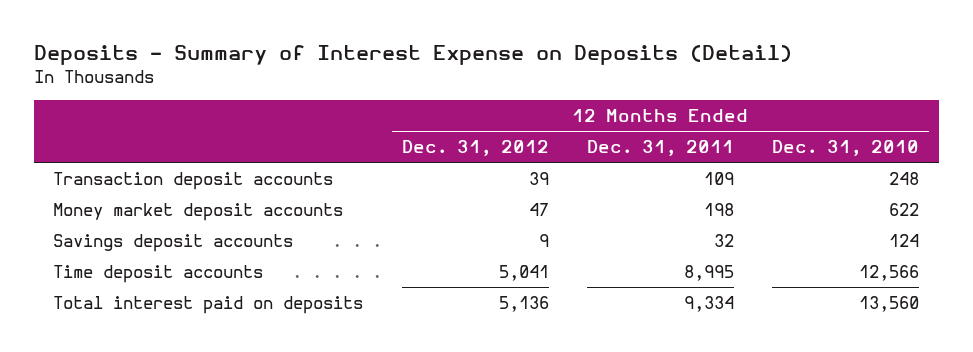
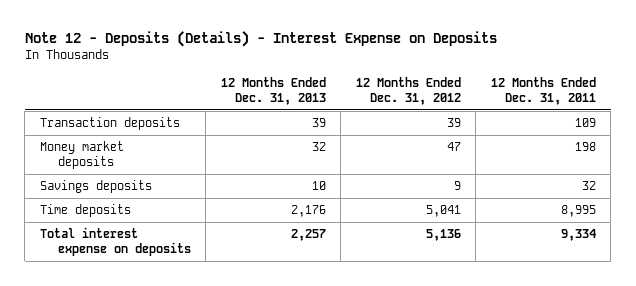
- Deposits - Summary of Interest Expense on Deposits (Detail)
+ Note 12 - Deposits (Details) - Interest Expense on Deposits
- | 12 Months Ended Dec. 31, 2012 | 12 Months Ended Dec. 31, 2011 | 12 Months Ended Dec. 31, 2010
+ | 12 Months Ended Dec. 31, 2013 | 12 Months Ended Dec. 31, 2012 | 12 Months Ended Dec. 31, 2011
- Transaction deposit accounts | 39 | 109 | 248
- Money market deposit accounts | 47 | 198 | 622
- Savings deposit accounts | 9 | 32 | 124
- Time deposit accounts | 5,041 | 8,995 | 12,566
- Total interest paid on deposits | 5,136 | 9,334 | 13,560
+ Transaction deposits | 39 | 39 | 109
+ Money market deposits | 32 | 47 | 198
+ Savings deposits | 10 | 9 | 32
+ Time deposits | 2,176 | 5,041 | 8,995
+ Total interest expense on deposits | 2,257 | 5,136 | 9,334

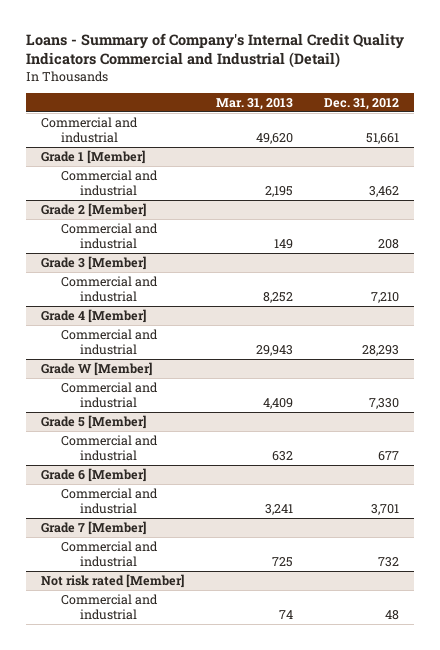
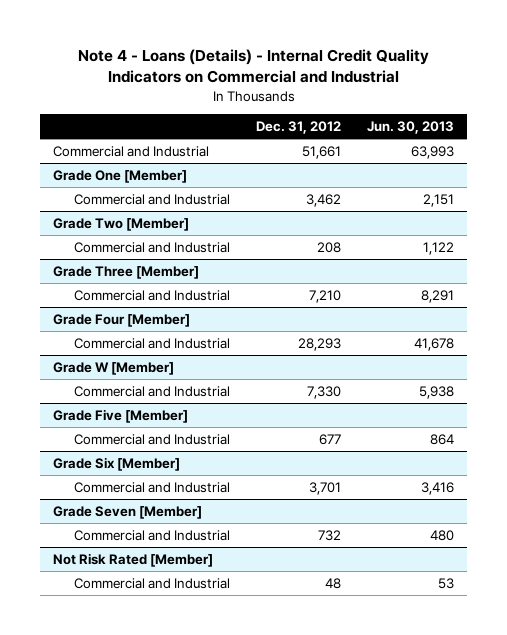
- Loans - Summary of Company's Internal Credit Quality Indicators Commercial and Industrial (Detail)
+ Note 4 - Loans (Details) - Internal Credit Quality Indicators on Commercial and Industrial
- | Mar. 31, 2013 | Dec. 31, 2012
+ | Dec. 31, 2012 | Jun. 30, 2013
- Commercial and industrial | 49,620 | 51,661
- Grade 1 [Member]
- Commercial and industrial | 2,195 | 3,462
- Grade 2 [Member]
- Commercial and industrial | 149 | 208
- Grade 3 [Member]
- Commercial and industrial | 8,252 | 7,210
- Grade 4 [Member]
- Commercial and industrial | 29,943 | 28,293
+ Commercial and Industrial | 51,661 | 63,993
+ Grade One [Member]
+ Commercial and Industrial | 3,462 | 2,151
+ Grade Two [Member]
+ Commercial and Industrial | 208 | 1,122
+ Grade Three [Member]
+ Commercial and Industrial | 7,210 | 8,291
+ Grade Four [Member]
+ Commercial and Industrial | 28,293 | 41,678
@ Grade W [Member]
- Commercial and industrial | 4,409 | 7,330
- Grade 5 [Member]
- Commercial and industrial | 632 | 677
- Grade 6 [Member]
- Commercial and industrial | 3,241 | 3,701
- Grade 7 [Member]
- Commercial and industrial | 725 | 732
- Not risk rated [Member]
- Commercial and industrial | 74 | 48
@ Grade W [Member]
+ Commercial and Industrial | 7,330 | 5,938
+ Grade Five [Member]
+ Commercial and Industrial | 677 | 864
+ Grade Six [Member]
+ Commercial and Industrial | 3,701 | 3,416
+ Grade Seven [Member]
+ Commercial and Industrial | 732 | 480
+ Not Risk Rated [Member]
+ Commercial and Industrial | 48 | 53

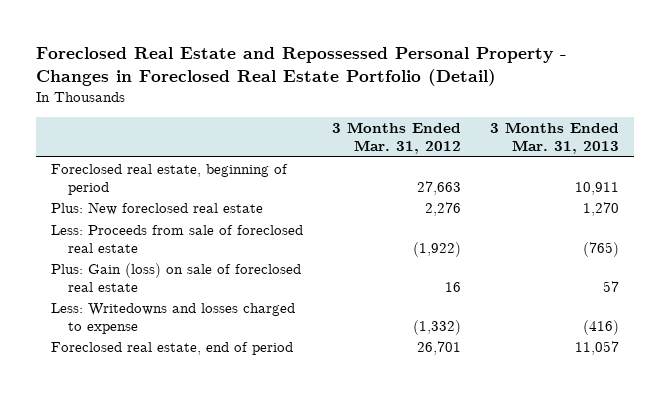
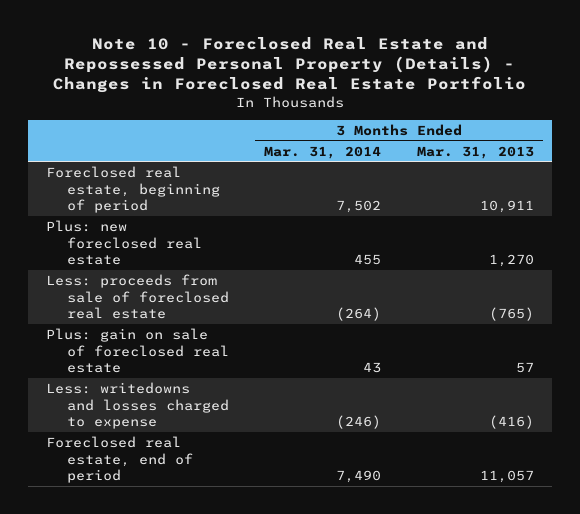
- Foreclosed Real Estate and Repossessed Personal Property - Changes in Foreclosed Real Estate Portfolio (Detail)
+ Note 10 - Foreclosed Real Estate and Repossessed Personal Property (Details) - Changes in Foreclosed Real Estate Portfolio
- | 3 Months Ended Mar. 31, 2012 | 3 Months Ended Mar. 31, 2013
+ | 3 Months Ended Mar. 31, 2014 | 3 Months Ended Mar. 31, 2013
- Plus: New foreclosed real estate | 2,276 | 1,270
- Less: Proceeds from sale of foreclosed real estate | (1,922) | (765)
- Plus: Gain (loss) on sale of foreclosed real estate | 16 | 57
- Less: Writedowns and losses charged to expense | (1,332) | (416)
+ Plus: new foreclosed real estate | 455 | 1,270
+ Less: proceeds from sale of foreclosed real estate | (264) | (765)
+ Plus: gain on sale of foreclosed real estate | 43 | 57
+ Less: writedowns and losses charged to expense | (246) | (416)

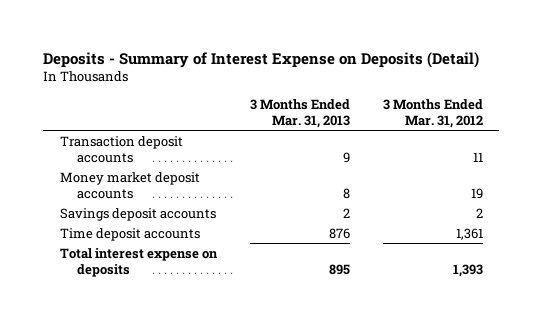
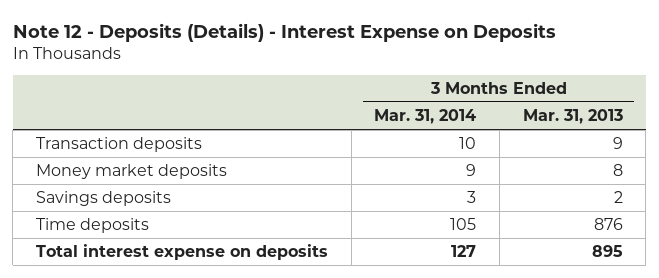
- Deposits - Summary of Interest Expense on Deposits (Detail)
+ Note 12 - Deposits (Details) - Interest Expense on Deposits
- | 3 Months Ended Mar. 31, 2013 | 3 Months Ended Mar. 31, 2012
+ | 3 Months Ended Mar. 31, 2014 | 3 Months Ended Mar. 31, 2013
- Transaction deposit accounts | 9 | 11
- Money market deposit accounts | 8 | 19
- Savings deposit accounts | 2 | 2
- Time deposit accounts | 876 | 1,361
+ Transaction deposits | 10 | 9
+ Money market deposits | 9 | 8
+ Savings deposits | 3 | 2
+ Time deposits | 105 | 876

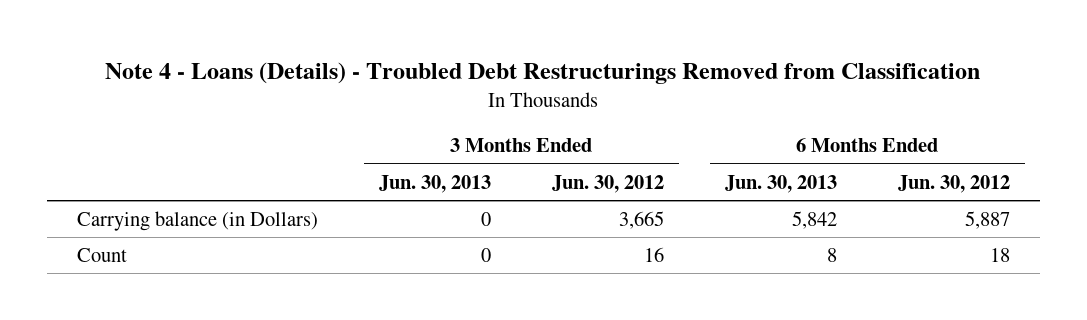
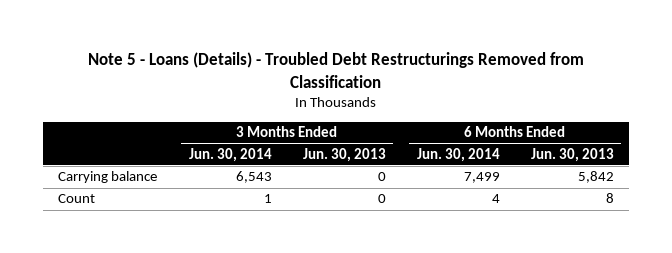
- Note 4 - Loans (Details) - Troubled Debt Restructurings Removed from Classification
+ Note 5 - Loans (Details) - Troubled Debt Restructurings Removed from Classification
- | 3 Months Ended Jun. 30, 2013 | 3 Months Ended Jun. 30, 2012 | 6 Months Ended Jun. 30, 2013 | 6 Months Ended Jun. 30, 2012
+ | 3 Months Ended Jun. 30, 2014 | 3 Months Ended Jun. 30, 2013 | 6 Months Ended Jun. 30, 2014 | 6 Months Ended Jun. 30, 2013
- Carrying balance (in Dollars) | 0 | 3,665 | 5,842 | 5,887
+ Carrying balance | 6,543 | 0 | 7,499 | 5,842

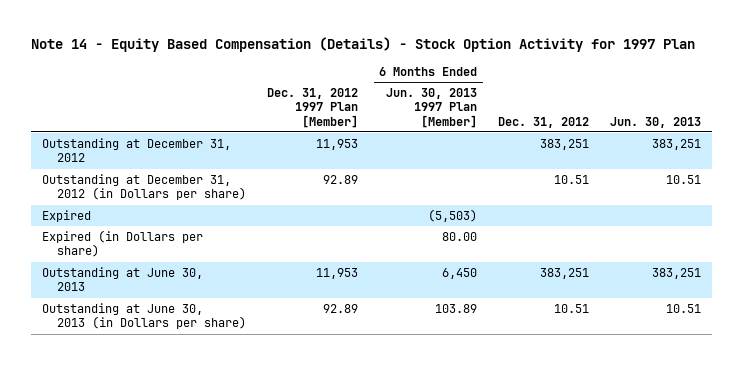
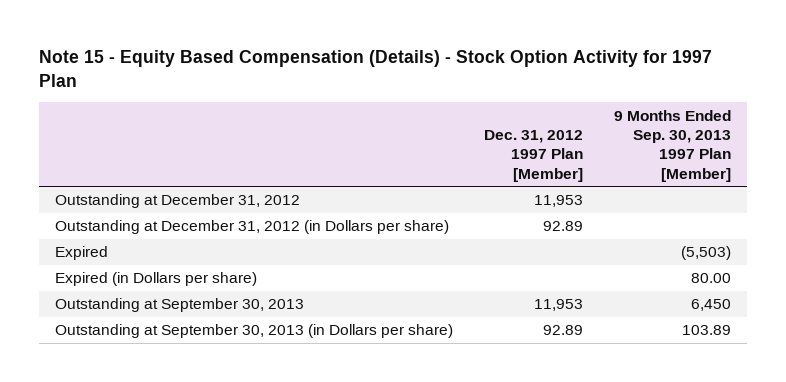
- Note 14 - Equity Based Compensation (Details) - Stock Option Activity for 1997 Plan
+ Note 15 - Equity Based Compensation (Details) - Stock Option Activity for 1997 Plan
- | Dec. 31, 2012 1997 Plan [Member] | 6 Months Ended Jun. 30, 2013 1997 Plan [Member] | Dec. 31, 2012 | Jun. 30, 2013
+ | Dec. 31, 2012 1997 Plan [Member] | 9 Months Ended Sep. 30, 2013 1997 Plan [Member]
- Outstanding at June 30, 2013 | 11,953 | 6,450 | 383,251 | 383,251
- Outstanding at June 30, 2013 (in Dollars per share) | 92.89 | 103.89 | 10.51 | 10.51
+ Outstanding at September 30, 2013 | 11,953 | 6,450
+ Outstanding at September 30, 2013 (in Dollars per share) | 92.89 | 103.89

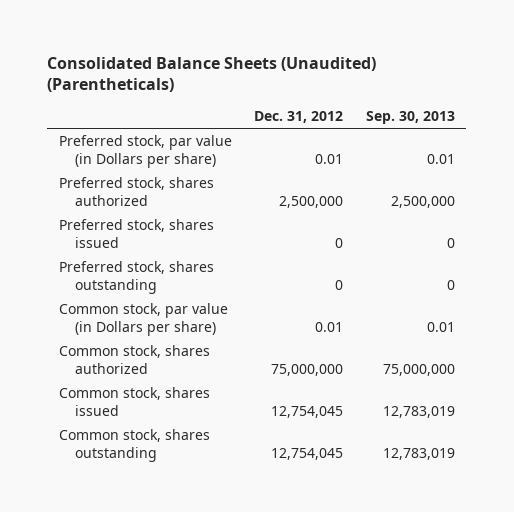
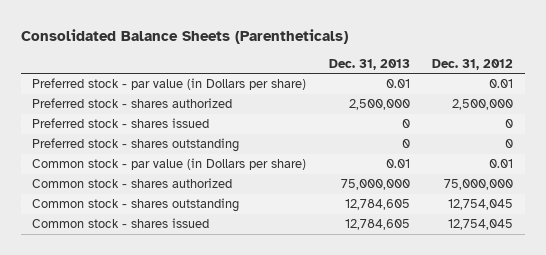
- Consolidated Balance Sheets (Unaudited) (Parentheticals)
+ Consolidated Balance Sheets (Parentheticals)
- | Dec. 31, 2012 | Sep. 30, 2013
+ | Dec. 31, 2013 | Dec. 31, 2012
- Preferred stock, par value (in Dollars per share) | 0.01 | 0.01
- Preferred stock, shares authorized | 2,500,000 | 2,500,000
- Preferred stock, shares issued | 0 | 0
- Preferred stock, shares outstanding | 0 | 0
- Common stock, par value (in Dollars per share) | 0.01 | 0.01
- Common stock, shares authorized | 75,000,000 | 75,000,000
- Common stock, shares issued | 12,754,045 | 12,783,019
- Common stock, shares outstanding | 12,754,045 | 12,783,019
+ Preferred stock - par value (in Dollars per share) | 0.01 | 0.01
+ Preferred stock - shares authorized | 2,500,000 | 2,500,000
+ Preferred stock - shares issued | 0 | 0
+ Preferred stock - shares outstanding | 0 | 0
+ Common stock - par value (in Dollars per share) | 0.01 | 0.01
+ Common stock - shares authorized | 75,000,000 | 75,000,000
+ Common stock - shares outstanding | 12,784,605 | 12,754,045
+ Common stock - shares issued | 12,784,605 | 12,754,045

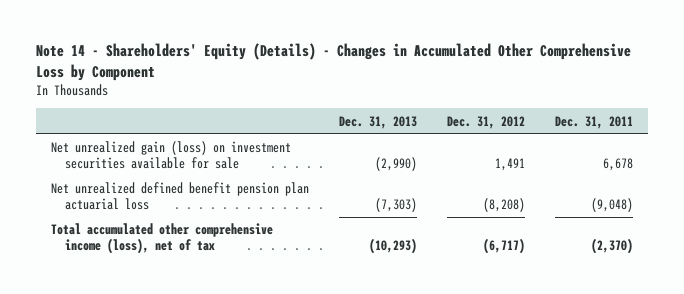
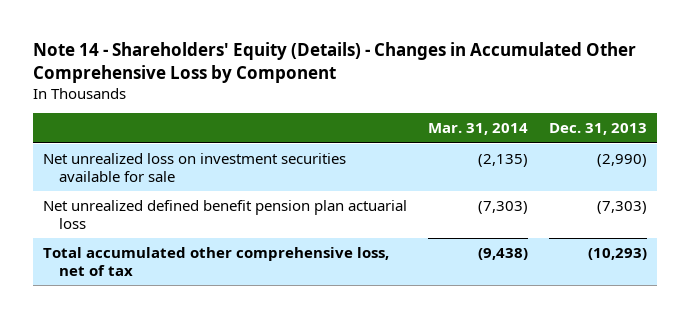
- | Dec. 31, 2013 | Dec. 31, 2012 | Dec. 31, 2011
+ | Mar. 31, 2014 | Dec. 31, 2013
- Net unrealized gain (loss) on investment securities available for sale | (2,990) | 1,491 | 6,678
+ Net unrealized loss on investment securities available for sale | (2,135) | (2,990)
- Total accumulated other comprehensive income (loss), net of tax | (10,293) | (6,717) | (2,370)
+ Total accumulated other comprehensive loss, net of tax | (9,438) | (10,293)

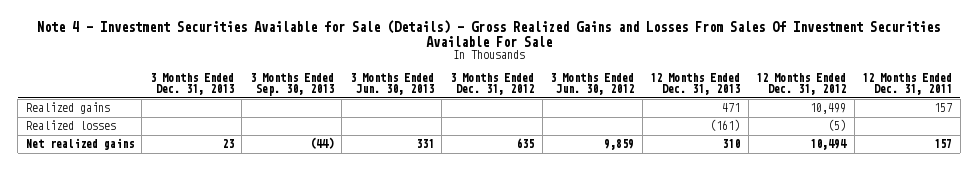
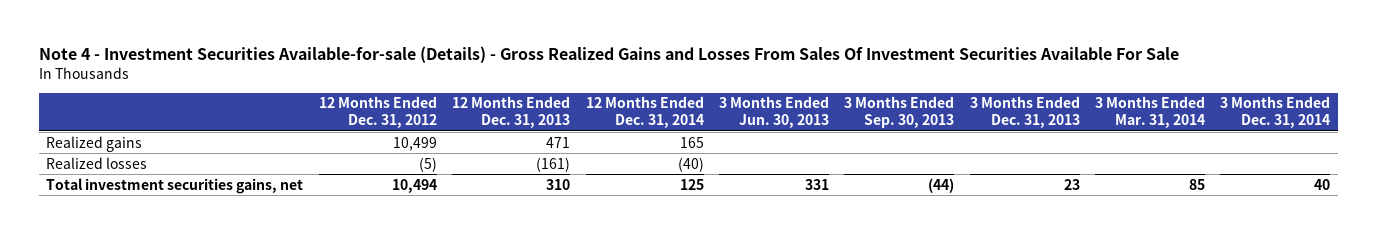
- Note 4 - Investment Securities Available for Sale (Details) - Gross Realized Gains and Losses From Sales Of Investment Securities Available For Sale
+ Note 4 - Investment Securities Available-for-sale (Details) - Gross Realized Gains and Losses From Sales Of Investment Securities Available For Sale
- | 3 Months Ended Dec. 31, 2013 | 3 Months Ended Sep. 30, 2013 | 3 Months Ended Jun. 30, 2013 | 3 Months Ended Dec. 31, 2012 | 3 Months Ended Jun. 30, 2012 | 12 Months Ended Dec. 31, 2013 | 12 Months Ended Dec. 31, 2012 | 12 Months Ended Dec. 31, 2011
+ | 12 Months Ended Dec. 31, 2012 | 12 Months Ended Dec. 31, 2013 | 12 Months Ended Dec. 31, 2014 | 3 Months Ended Jun. 30, 2013 | 3 Months Ended Sep. 30, 2013 | 3 Months Ended Dec. 31, 2013 | 3 Months Ended Mar. 31, 2014 | 3 Months Ended Dec. 31, 2014
- Net realized gains | 23 | (44) | 331 | 635 | 9,859 | 310 | 10,494 | 157
+ Total investment securities gains, net | 10,494 | 310 | 125 | 331 | (44) | 23 | 85 | 40

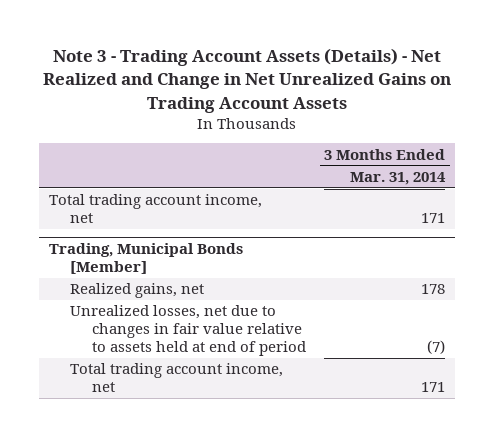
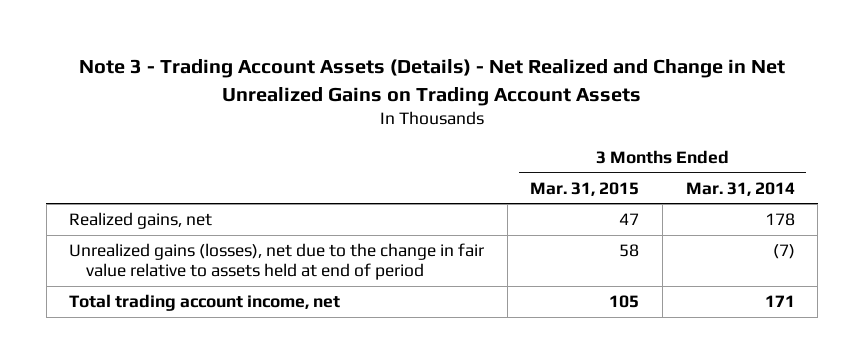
- | 3 Months Ended Mar. 31, 2014
+ | 3 Months Ended Mar. 31, 2015 | 3 Months Ended Mar. 31, 2014
- Total trading account income, net | 171
- Trading, Municipal Bonds [Member]
- Unrealized losses, net due to changes in fair value relative to assets held at end of period | (7)
+ Unrealized gains (losses), net due to the change in fair value relative to assets held at end of period | 58 | (7)

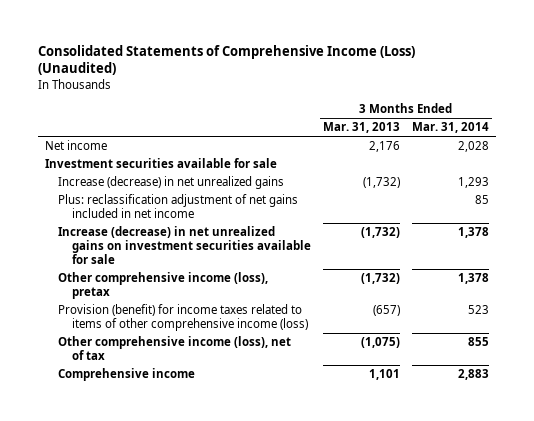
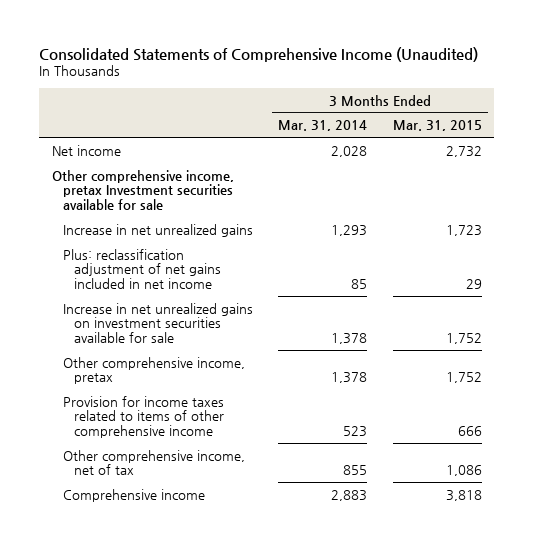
- Consolidated Statements of Comprehensive Income (Loss) (Unaudited)
+ Consolidated Statements of Comprehensive Income (Unaudited)
- | 3 Months Ended Mar. 31, 2013 | 3 Months Ended Mar. 31, 2014
+ | 3 Months Ended Mar. 31, 2014 | 3 Months Ended Mar. 31, 2015
- Investment securities available for sale
- Increase (decrease) in net unrealized gains | (1,732) | 1,293
+ Other comprehensive income, pretax Investment securities available for sale
+ Increase in net unrealized gains | 1,293 | 1,723
- Increase (decrease) in net unrealized gains on investment securities available for sale | (1,732) | 1,378
- Other comprehensive income (loss), pretax | (1,732) | 1,378
- Provision (benefit) for income taxes related to items of other comprehensive income (loss) | (657) | 523
- Other comprehensive income (loss), net of tax | (1,075) | 855
+ Increase in net unrealized gains on investment securities available for sale | 1,378 | 1,752
+ Other comprehensive income, pretax | 1,378 | 1,752
+ Provision for income taxes related to items of other comprehensive income | 523 | 666
+ Other comprehensive income, net of tax | 855 | 1,086

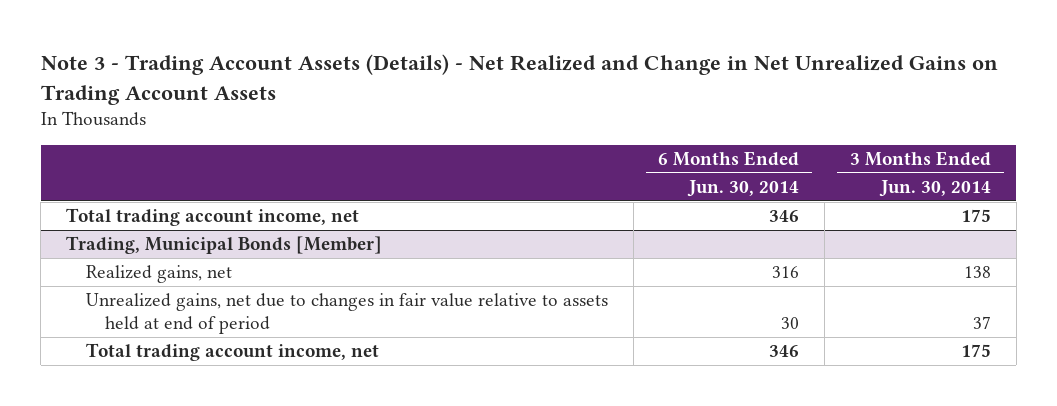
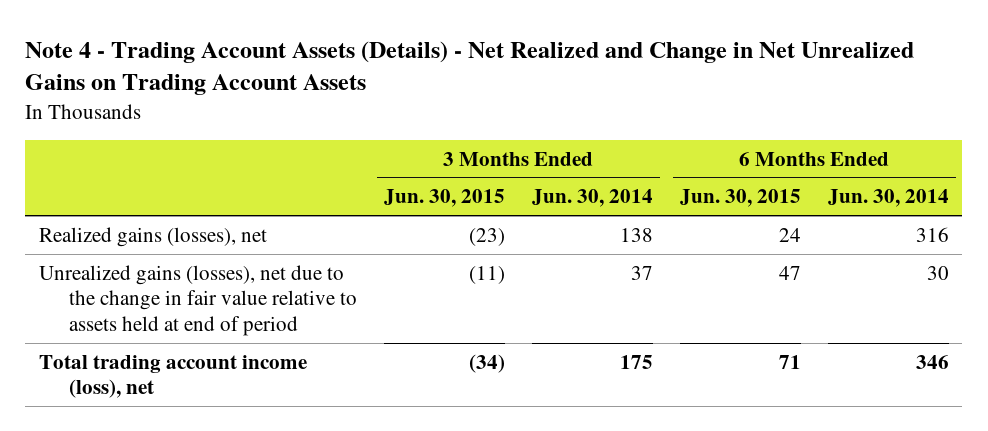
- Note 3 - Trading Account Assets (Details) - Net Realized and Change in Net Unrealized Gains on Trading Account Assets
+ Note 4 - Trading Account Assets (Details) - Net Realized and Change in Net Unrealized Gains on Trading Account Assets
- | 6 Months Ended Jun. 30, 2014 | 3 Months Ended Jun. 30, 2014
+ | 3 Months Ended Jun. 30, 2015 | 3 Months Ended Jun. 30, 2014 | 6 Months Ended Jun. 30, 2015 | 6 Months Ended Jun. 30, 2014
- Total trading account income, net | 346 | 175
- Trading, Municipal Bonds [Member]
- Realized gains, net | 316 | 138
- Unrealized gains, net due to changes in fair value relative to assets held at end of period | 30 | 37
- Total trading account income, net | 346 | 175
+ Realized gains (losses), net | (23) | 138 | 24 | 316
+ Unrealized gains (losses), net due to the change in fair value relative to assets held at end of period | (11) | 37 | 47 | 30
+ Total trading account income (loss), net | (34) | 175 | 71 | 346

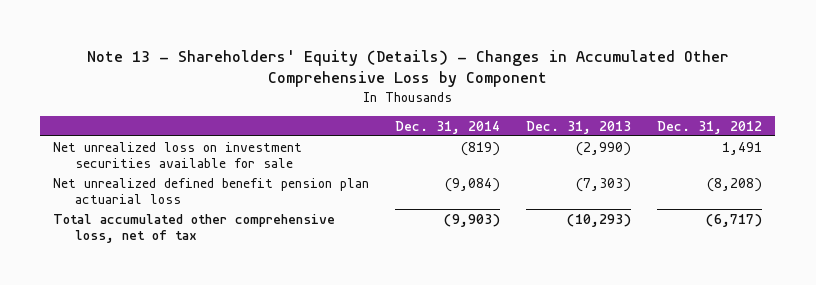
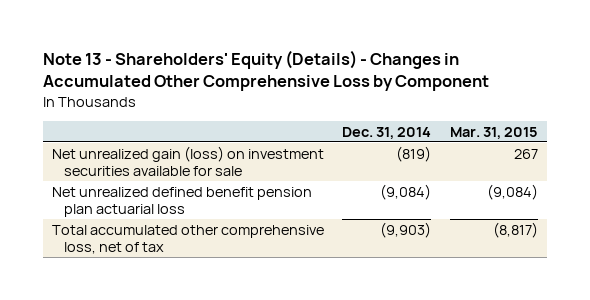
- | Dec. 31, 2014 | Dec. 31, 2013 | Dec. 31, 2012
+ | Dec. 31, 2014 | Mar. 31, 2015
- Net unrealized loss on investment securities available for sale | (819) | (2,990) | 1,491
+ Net unrealized gain (loss) on investment securities available for sale | (819) | 267

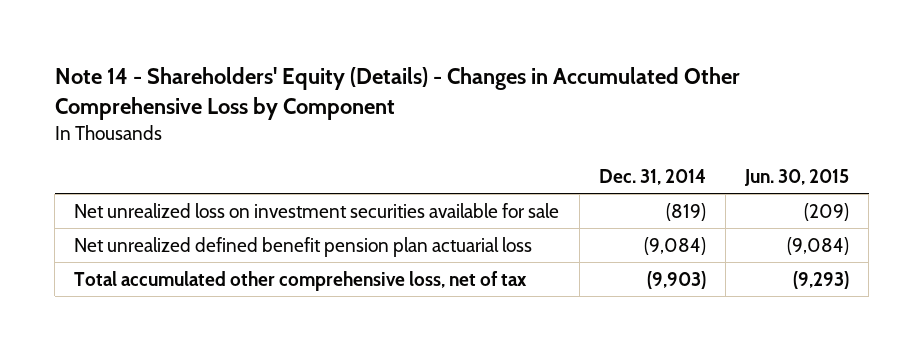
- Note 13 - Shareholders' Equity (Details) - Changes in Accumulated Other Comprehensive Loss by Component
+ Note 14 - Shareholders' Equity (Details) - Changes in Accumulated Other Comprehensive Loss by Component
- | Dec. 31, 2014 | Mar. 31, 2015
+ | Dec. 31, 2014 | Jun. 30, 2015
- Net unrealized gain (loss) on investment securities available for sale | (819) | 267
+ Net unrealized loss on investment securities available for sale | (819) | (209)

